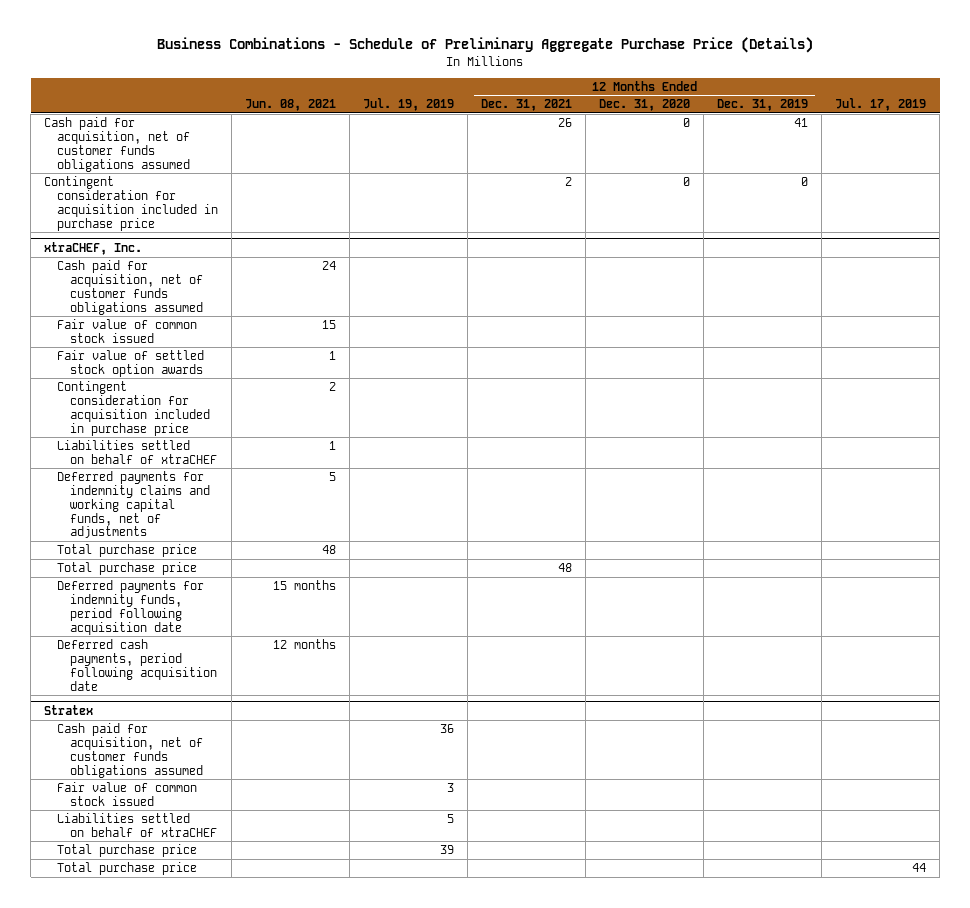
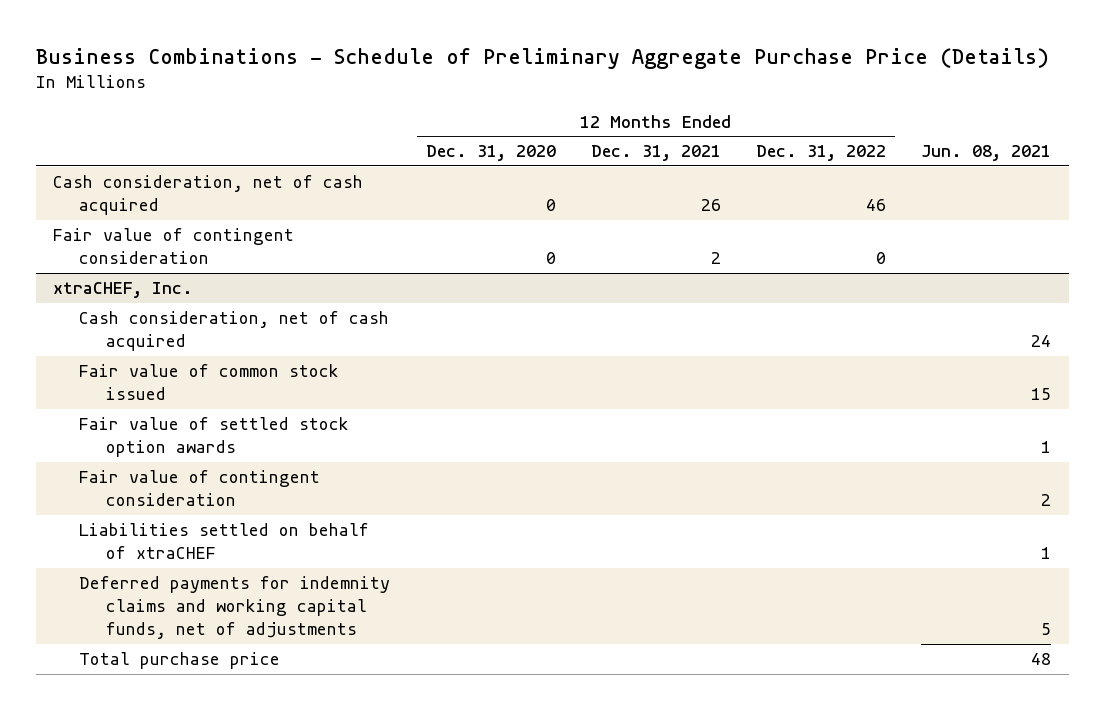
- | Jun. 08, 2021 | Jul. 19, 2019 | 12 Months Ended Dec. 31, 2021 | 12 Months Ended Dec. 31, 2020 | 12 Months Ended Dec. 31, 2019 | Jul. 17, 2019
+ | 12 Months Ended Dec. 31, 2020 | 12 Months Ended Dec. 31, 2021 | 12 Months Ended Dec. 31, 2022 | Jun. 08, 2021
- Cash paid for acquisition, net of customer funds obligations assumed | | | 26 | 0 | 41 |
- Contingent consideration for acquisition included in purchase price | | | 2 | 0 | 0 |
+ Cash consideration, net of cash acquired | 0 | 26 | 46 |
+ Fair value of contingent consideration | 0 | 2 | 0 |
@ xtraCHEF, Inc.
- Cash paid for acquisition, net of customer funds obligations assumed | 24 | | | | |
+ Cash consideration, net of cash acquired | | | | 24
- Contingent consideration for acquisition included in purchase price | 2 | | | | |
+ Fair value of contingent consideration | | | | 2
- Total purchase price | | | 48 | | |
- Deferred payments for indemnity funds, period following acquisition date | 15 months | | | | |
- Deferred cash payments, period following acquisition date | 12 months | | | | |
- Stratex
- Cash paid for acquisition, net of customer funds obligations assumed | | 36 | | | |
- Fair value of common stock issued | | 3 | | | |
- Liabilities settled on behalf of xtraCHEF | | 5 | | | |
- Total purchase price | | 39 | | | |
- Total purchase price | | | | | | 44

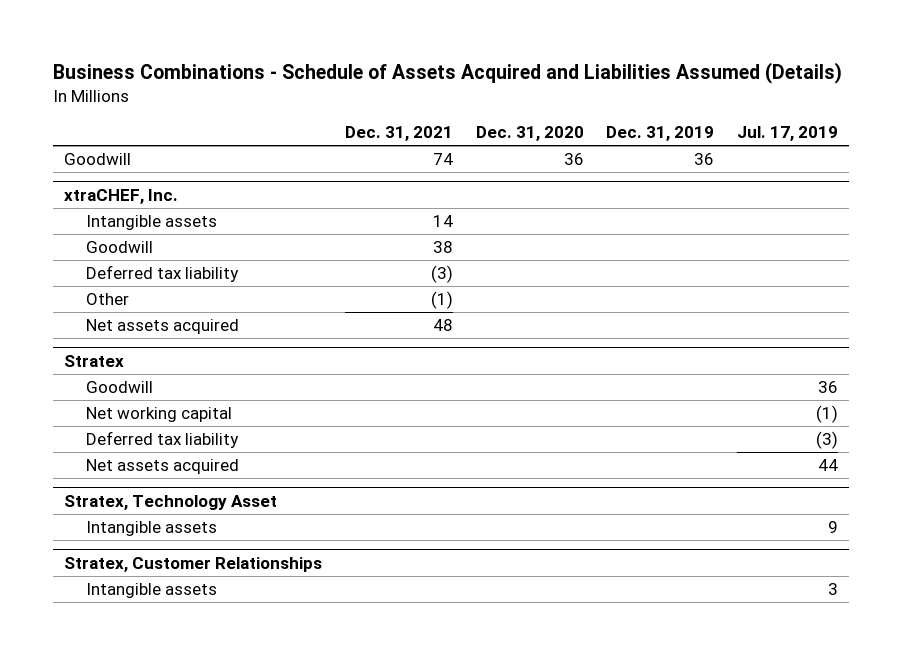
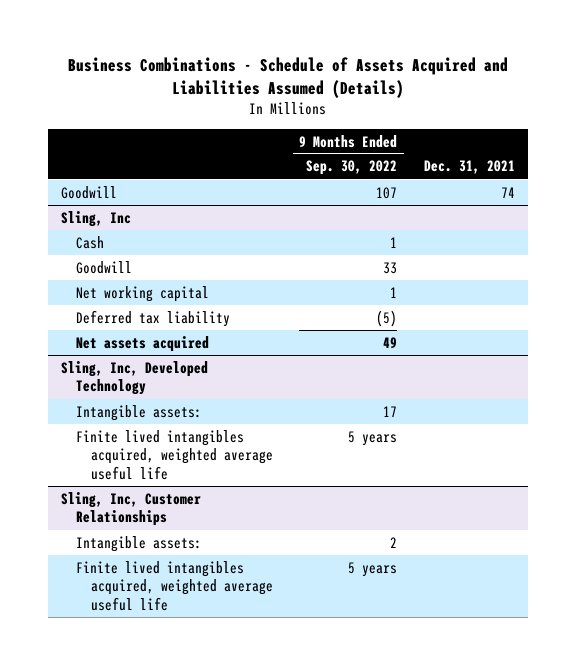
- | Dec. 31, 2021 | Dec. 31, 2020 | Dec. 31, 2019 | Jul. 17, 2019
+ | 9 Months Ended Sep. 30, 2022 | Dec. 31, 2021
- xtraCHEF, Inc.
- Intangible assets | 14 | | |
- Goodwill | 38 | | |
- Deferred tax liability | (3) | | |
- Other | (1) | | |
- Net assets acquired | 48 | | |
- Stratex
- Goodwill | | | | 36
- Net working capital | | | | (1)
- Deferred tax liability | | | | (3)
- Net assets acquired | | | | 44
- Stratex, Technology Asset
- Intangible assets | | | | 9
- Stratex, Customer Relationships
- Intangible assets | | | | 3
+ Sling, Inc
+ Cash | 1 |
+ Goodwill | 33 |
+ Net working capital | 1 |
+ Deferred tax liability | (5) |
+ Net assets acquired | 49 |
+ Sling, Inc, Developed Technology
+ Intangible assets: | 17 |
+ Finite lived intangibles acquired, weighted average useful life | 5 years |
+ Sling, Inc, Customer Relationships
+ Intangible assets: | 2 |
+ Finite lived intangibles acquired, weighted average useful life | 5 years |

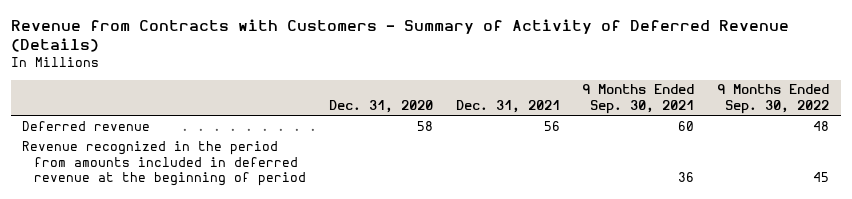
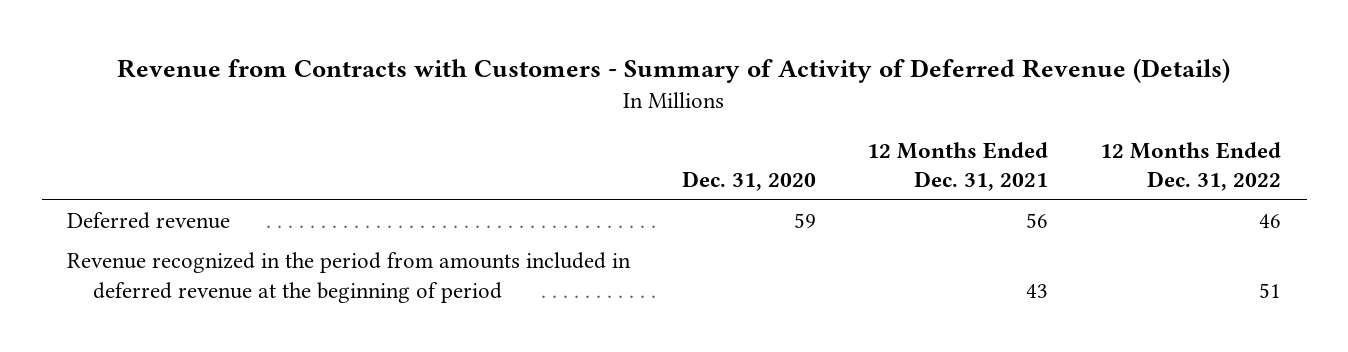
- | Dec. 31, 2020 | Dec. 31, 2021 | 9 Months Ended Sep. 30, 2021 | 9 Months Ended Sep. 30, 2022
+ | Dec. 31, 2020 | 12 Months Ended Dec. 31, 2021 | 12 Months Ended Dec. 31, 2022
- Deferred revenue | 58 | 56 | 60 | 48
+ Deferred revenue | 59 | 56 | 46

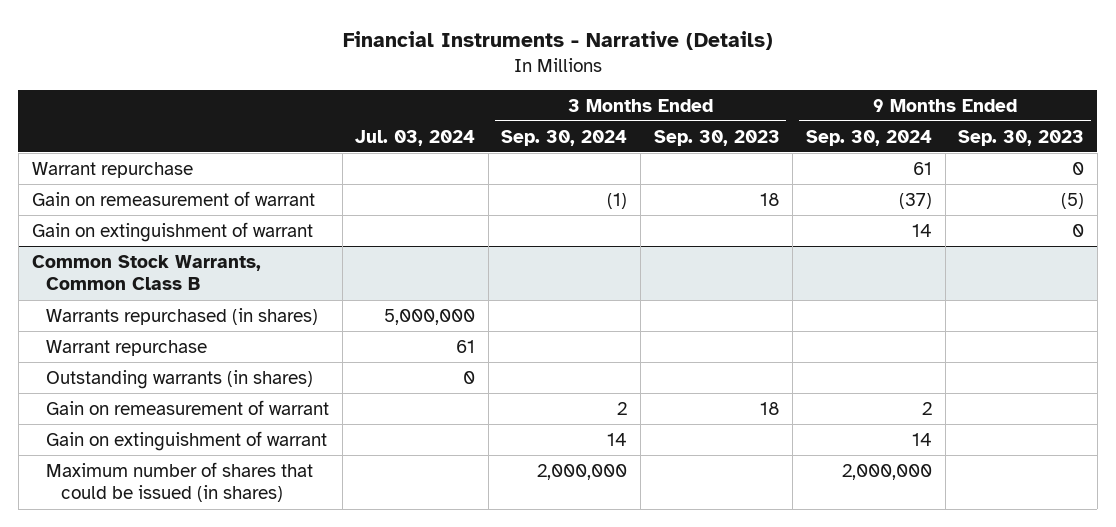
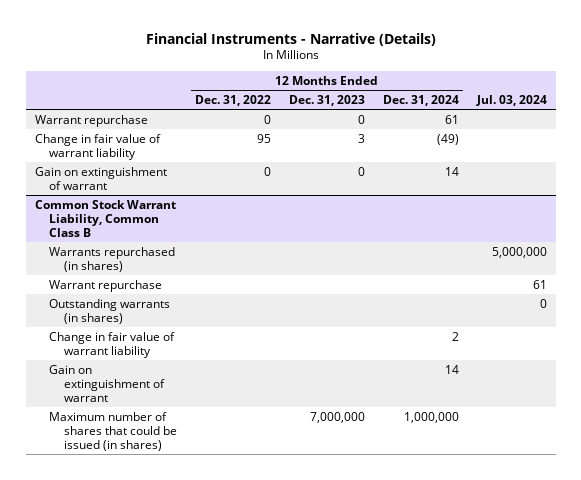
- | Jul. 03, 2024 | 3 Months Ended Sep. 30, 2024 | 3 Months Ended Sep. 30, 2023 | 9 Months Ended Sep. 30, 2024 | 9 Months Ended Sep. 30, 2023
+ | 12 Months Ended Dec. 31, 2022 | 12 Months Ended Dec. 31, 2023 | 12 Months Ended Dec. 31, 2024 | Jul. 03, 2024
- Gain on remeasurement of warrant | | (1) | 18 | (37) | (5)
+ Change in fair value of warrant liability | 95 | 3 | (49) |
- Common Stock Warrants, Common Class B
+ Common Stock Warrant Liability, Common Class B
- Gain on remeasurement of warrant | | 2 | 18 | 2 |
+ Change in fair value of warrant liability | | | 2 |

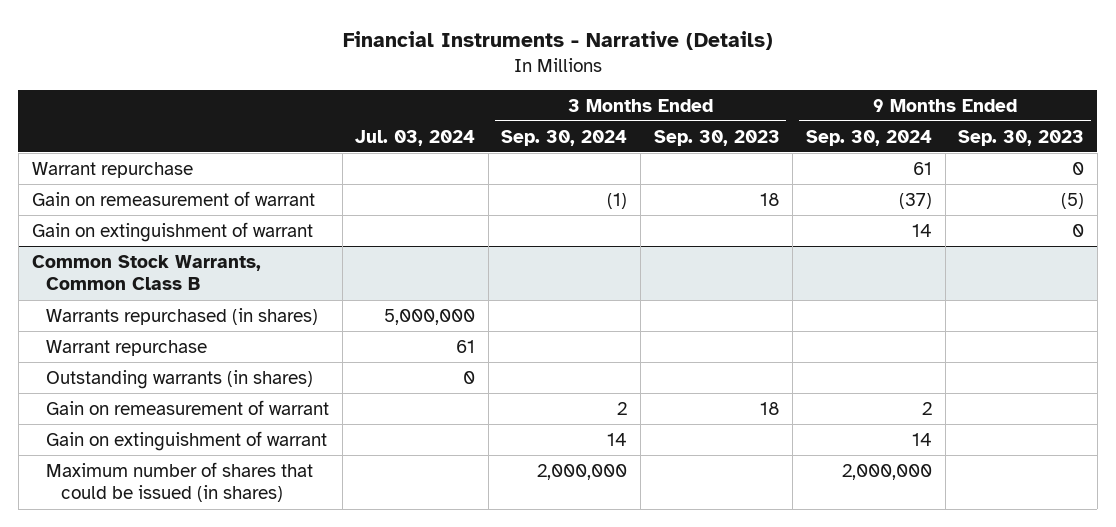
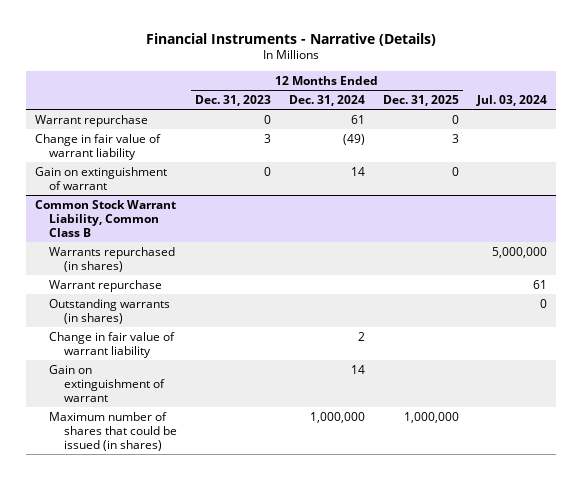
- | Jul. 03, 2024 | 3 Months Ended Sep. 30, 2024 | 3 Months Ended Sep. 30, 2023 | 9 Months Ended Sep. 30, 2024 | 9 Months Ended Sep. 30, 2023
+ | 12 Months Ended Dec. 31, 2023 | 12 Months Ended Dec. 31, 2024 | 12 Months Ended Dec. 31, 2025 | Jul. 03, 2024
- Gain on remeasurement of warrant | | (1) | 18 | (37) | (5)
+ Change in fair value of warrant liability | 3 | (49) | 3 |
- Common Stock Warrants, Common Class B
+ Common Stock Warrant Liability, Common Class B
- Gain on remeasurement of warrant | | 2 | 18 | 2 |
+ Change in fair value of warrant liability | | 2 | |

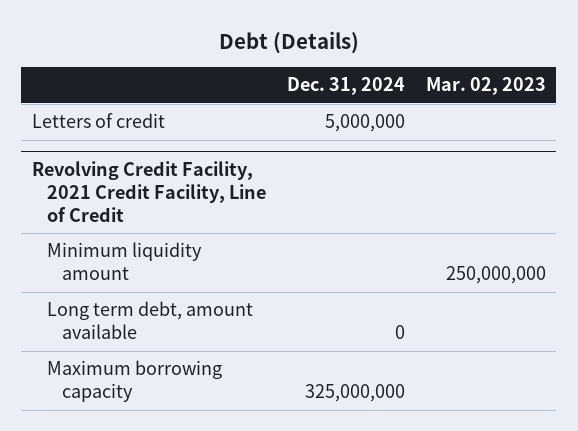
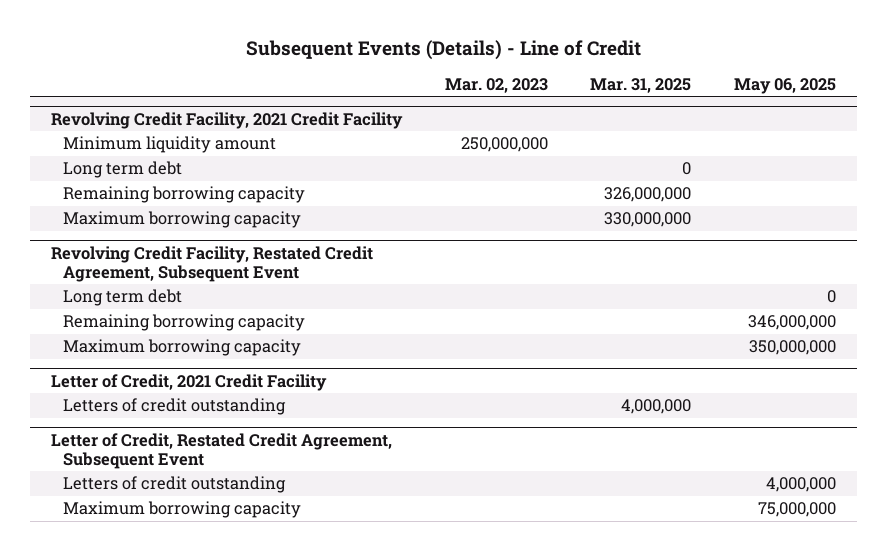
- Debt (Details)
+ Subsequent Events (Details) - Line of Credit
- | Dec. 31, 2024 | Mar. 02, 2023
+ | Mar. 02, 2023 | Mar. 31, 2025 | May 06, 2025
- Letters of credit | 5,000,000 |
- Revolving Credit Facility, 2021 Credit Facility, Line of Credit
+ Revolving Credit Facility, 2021 Credit Facility
- Long term debt, amount available | 0 |
+ Long term debt | | 0 |
+ Remaining borrowing capacity | | 326,000,000 |
+ Revolving Credit Facility, Restated Credit Agreement, Subsequent Event
+ Long term debt | | | 0
+ Remaining borrowing capacity | | | 346,000,000
+ Maximum borrowing capacity | | | 350,000,000
+ Letter of Credit, 2021 Credit Facility
+ Letters of credit outstanding | | 4,000,000 |
+ Letter of Credit, Restated Credit Agreement, Subsequent Event
+ Letters of credit outstanding | | | 4,000,000
+ Maximum borrowing capacity | | | 75,000,000

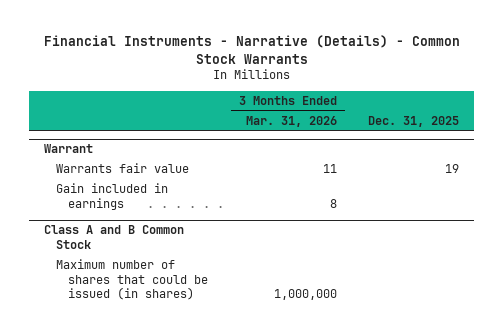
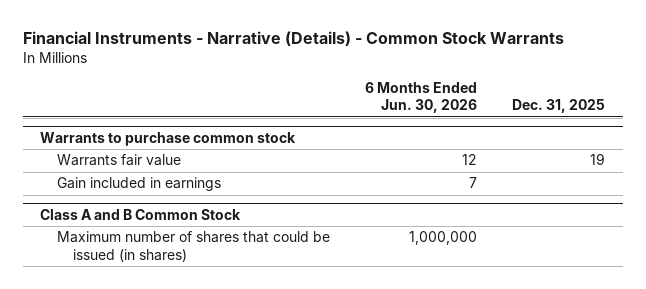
- | 3 Months Ended Mar. 31, 2026 | Dec. 31, 2025
+ | 6 Months Ended Jun. 30, 2026 | Dec. 31, 2025
- Warrant
+ Warrants to purchase common stock

